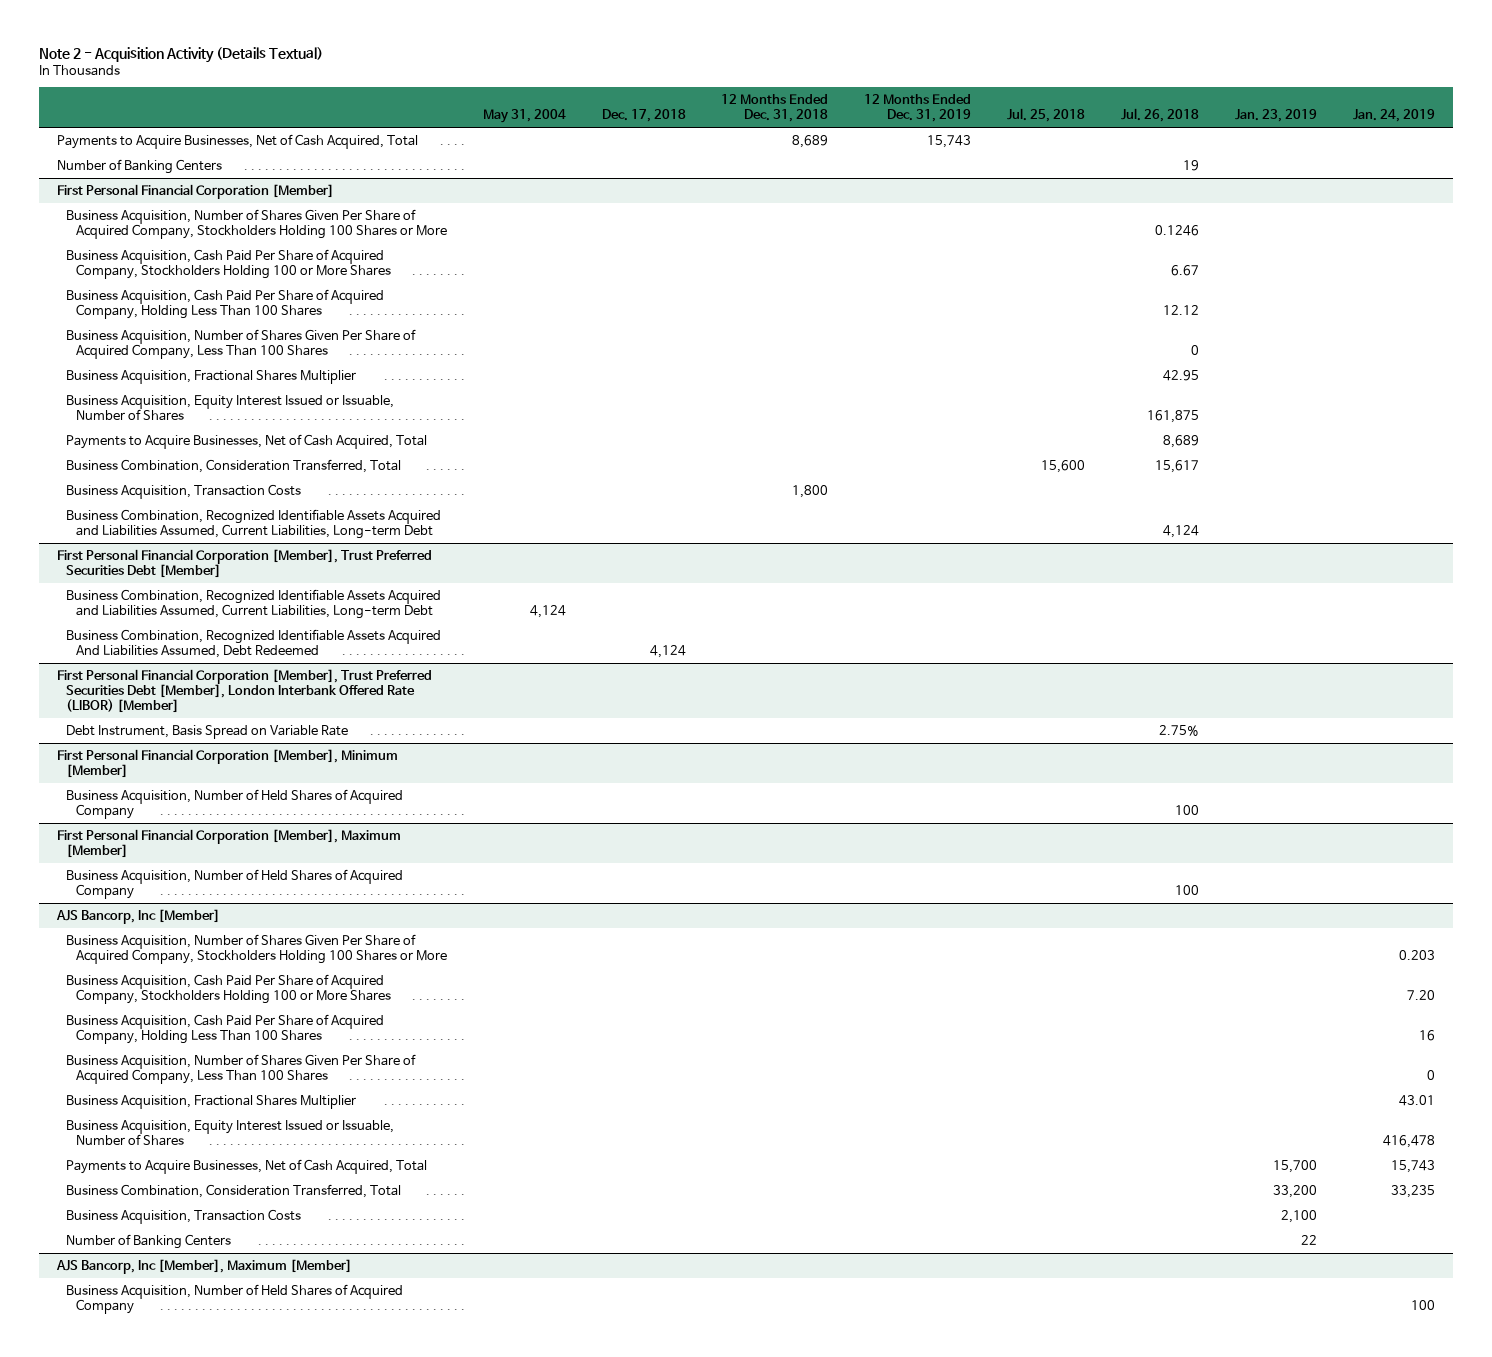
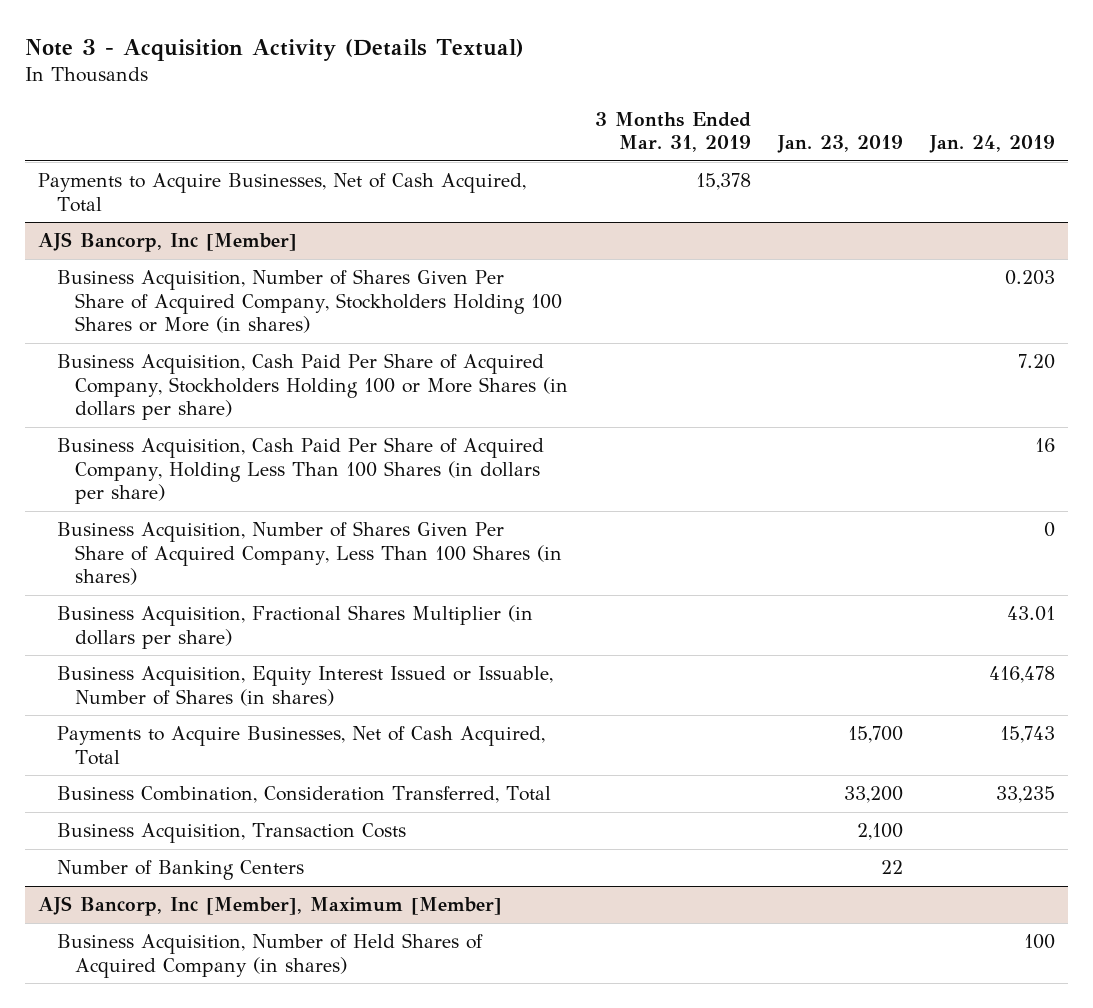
- Note 2 - Acquisition Activity (Details Textual)
+ Note 3 - Acquisition Activity (Details Textual)
- | May 31, 2004 | Dec. 17, 2018 | 12 Months Ended Dec. 31, 2018 | 12 Months Ended Dec. 31, 2019 | Jul. 25, 2018 | Jul. 26, 2018 | Jan. 23, 2019 | Jan. 24, 2019
+ | 3 Months Ended Mar. 31, 2019 | Jan. 23, 2019 | Jan. 24, 2019
- Number of Banking Centers | | | | | | 19 | |
- First Personal Financial Corporation [Member]
- Business Acquisition, Number of Shares Given Per Share of Acquired Company, Stockholders Holding 100 Shares or More | | | | | | 0.1246 | |
- Business Acquisition, Cash Paid Per Share of Acquired Company, Stockholders Holding 100 or More Shares | | | | | | 6.67 | |
- Business Acquisition, Cash Paid Per Share of Acquired Company, Holding Less Than 100 Shares | | | | | | 12.12 | |
- Business Acquisition, Number of Shares Given Per Share of Acquired Company, Less Than 100 Shares | | | | | | 0 | |
- Business Acquisition, Fractional Shares Multiplier | | | | | | 42.95 | |
- Business Acquisition, Equity Interest Issued or Issuable, Number of Shares | | | | | | 161,875 | |
- Payments to Acquire Businesses, Net of Cash Acquired, Total | | | | | | 8,689 | |
- Business Combination, Consideration Transferred, Total | | | | | 15,600 | 15,617 | |
- Business Acquisition, Transaction Costs | | | 1,800 | | | | |
- Business Combination, Recognized Identifiable Assets Acquired and Liabilities Assumed, Current Liabilities, Long-term Debt | | | | | | 4,124 | |
- First Personal Financial Corporation [Member], Trust Preferred Securities Debt [Member]
- Business Combination, Recognized Identifiable Assets Acquired and Liabilities Assumed, Current Liabilities, Long-term Debt | 4,124 | | | | | | |
- Business Combination, Recognized Identifiable Assets Acquired And Liabilities Assumed, Debt Redeemed | | 4,124 | | | | | |
- First Personal Financial Corporation [Member], Trust Preferred Securities Debt [Member], London Interbank Offered Rate (LIBOR) [Member]
- Debt Instrument, Basis Spread on Variable Rate | | | | | | 2.75% | |
- First Personal Financial Corporation [Member], Minimum [Member]
- Business Acquisition, Number of Held Shares of Acquired Company | | | | | | 100 | |
- First Personal Financial Corporation [Member], Maximum [Member]
- Business Acquisition, Number of Held Shares of Acquired Company | | | | | | 100 | |
@ AJS Bancorp, Inc [Member]
- Business Acquisition, Number of Shares Given Per Share of Acquired Company, Stockholders Holding 100 Shares or More | | | | | | | | 0.203
- Business Acquisition, Cash Paid Per Share of Acquired Company, Stockholders Holding 100 or More Shares | | | | | | | | 7.20
- Business Acquisition, Cash Paid Per Share of Acquired Company, Holding Less Than 100 Shares | | | | | | | | 16
- Business Acquisition, Number of Shares Given Per Share of Acquired Company, Less Than 100 Shares | | | | | | | | 0
- Business Acquisition, Fractional Shares Multiplier | | | | | | | | 43.01
- Business Acquisition, Equity Interest Issued or Issuable, Number of Shares | | | | | | | | 416,478
+ Business Acquisition, Number of Shares Given Per Share of Acquired Company, Stockholders Holding 100 Shares or More (in shares) | | | 0.203
+ Business Acquisition, Cash Paid Per Share of Acquired Company, Stockholders Holding 100 or More Shares (in dollars per share) | | | 7.20
+ Business Acquisition, Cash Paid Per Share of Acquired Company, Holding Less Than 100 Shares (in dollars per share) | | | 16
+ Business Acquisition, Number of Shares Given Per Share of Acquired Company, Less Than 100 Shares (in shares) | | | 0
+ Business Acquisition, Fractional Shares Multiplier (in dollars per share) | | | 43.01
+ Business Acquisition, Equity Interest Issued or Issuable, Number of Shares (in shares) | | | 416,478
@ AJS Bancorp, Inc [Member], Maximum [Member]
- Business Acquisition, Number of Held Shares of Acquired Company | | | | | | | | 100
+ Business Acquisition, Number of Held Shares of Acquired Company (in shares) | | | 100

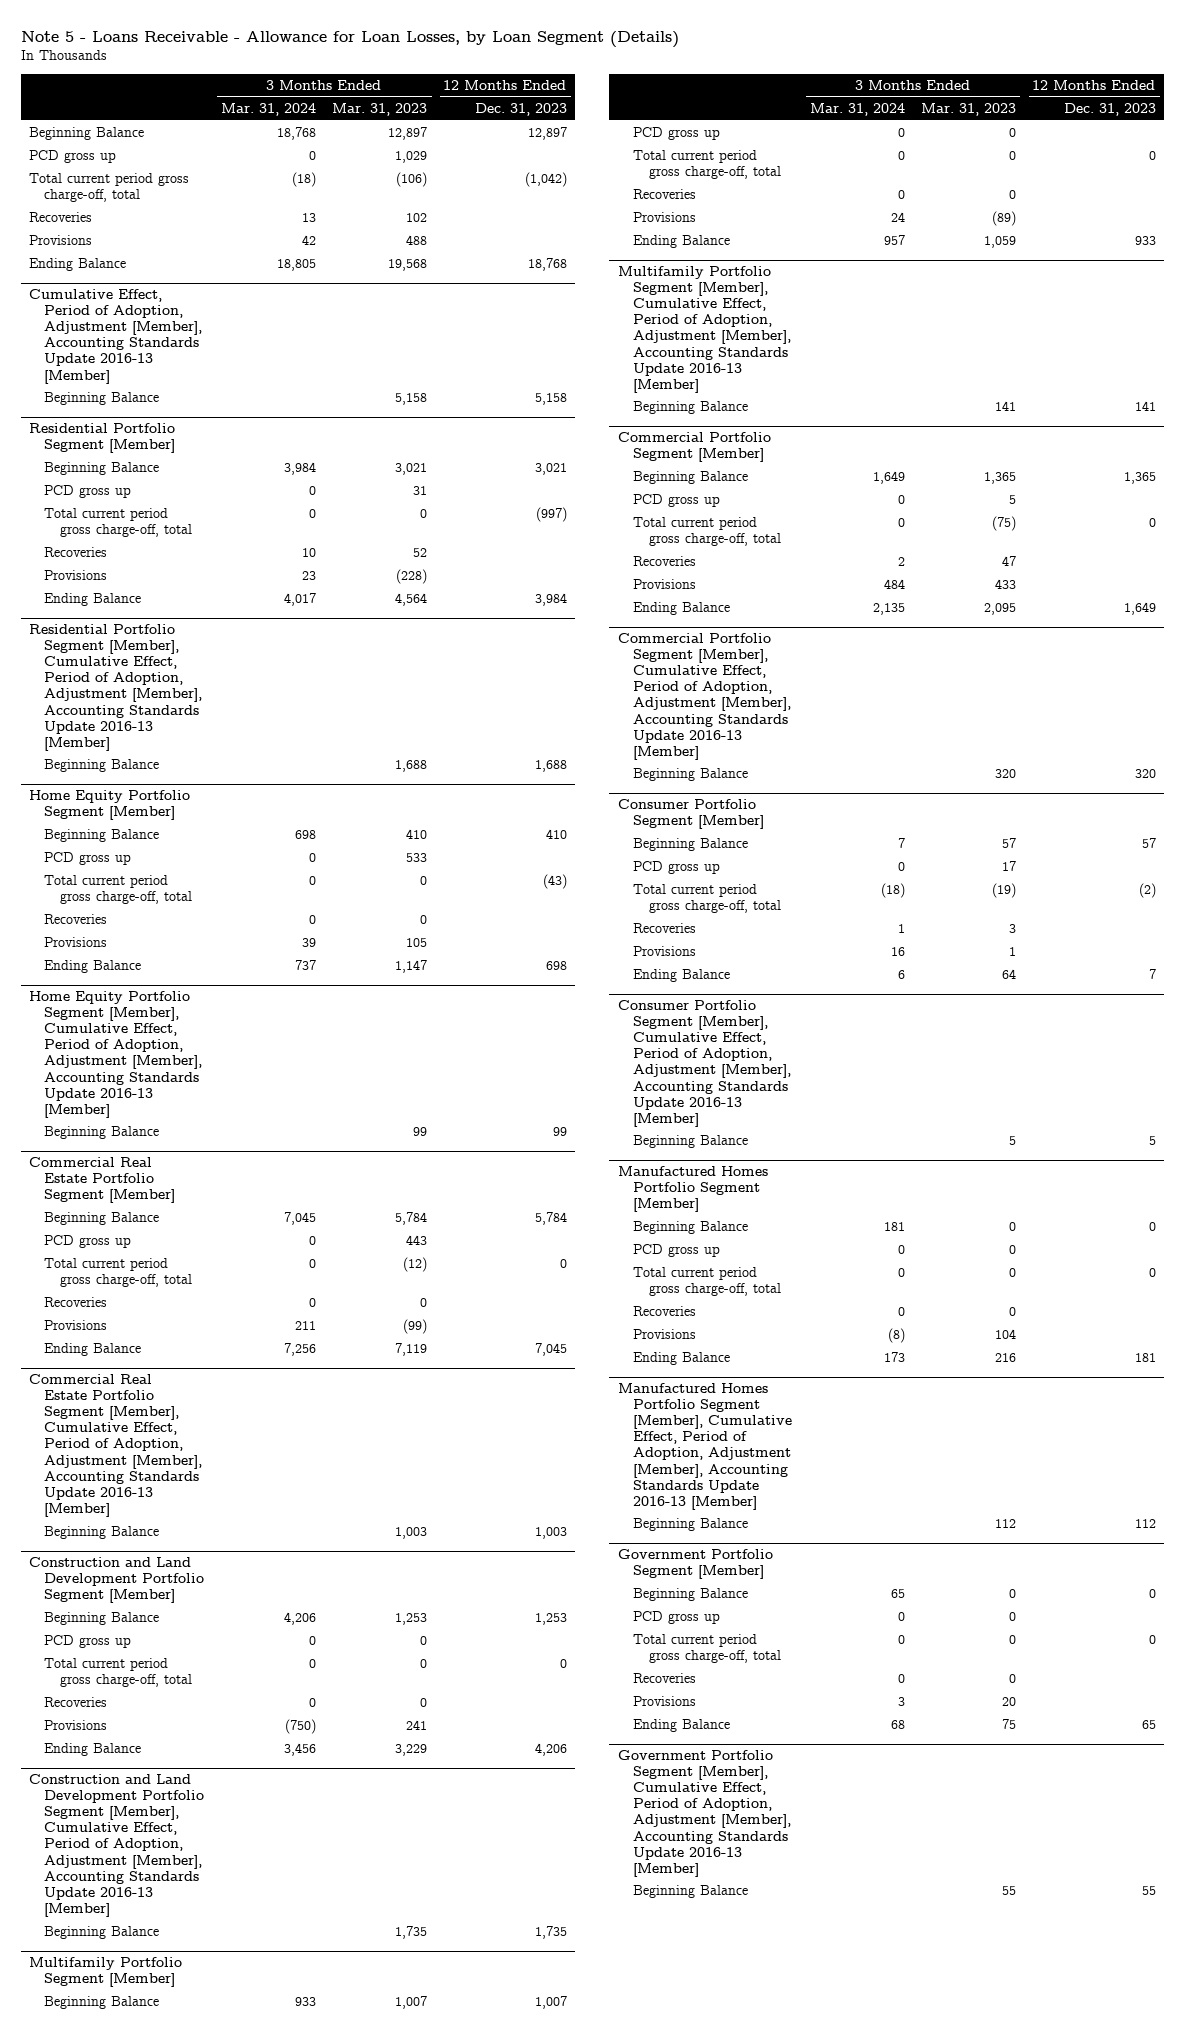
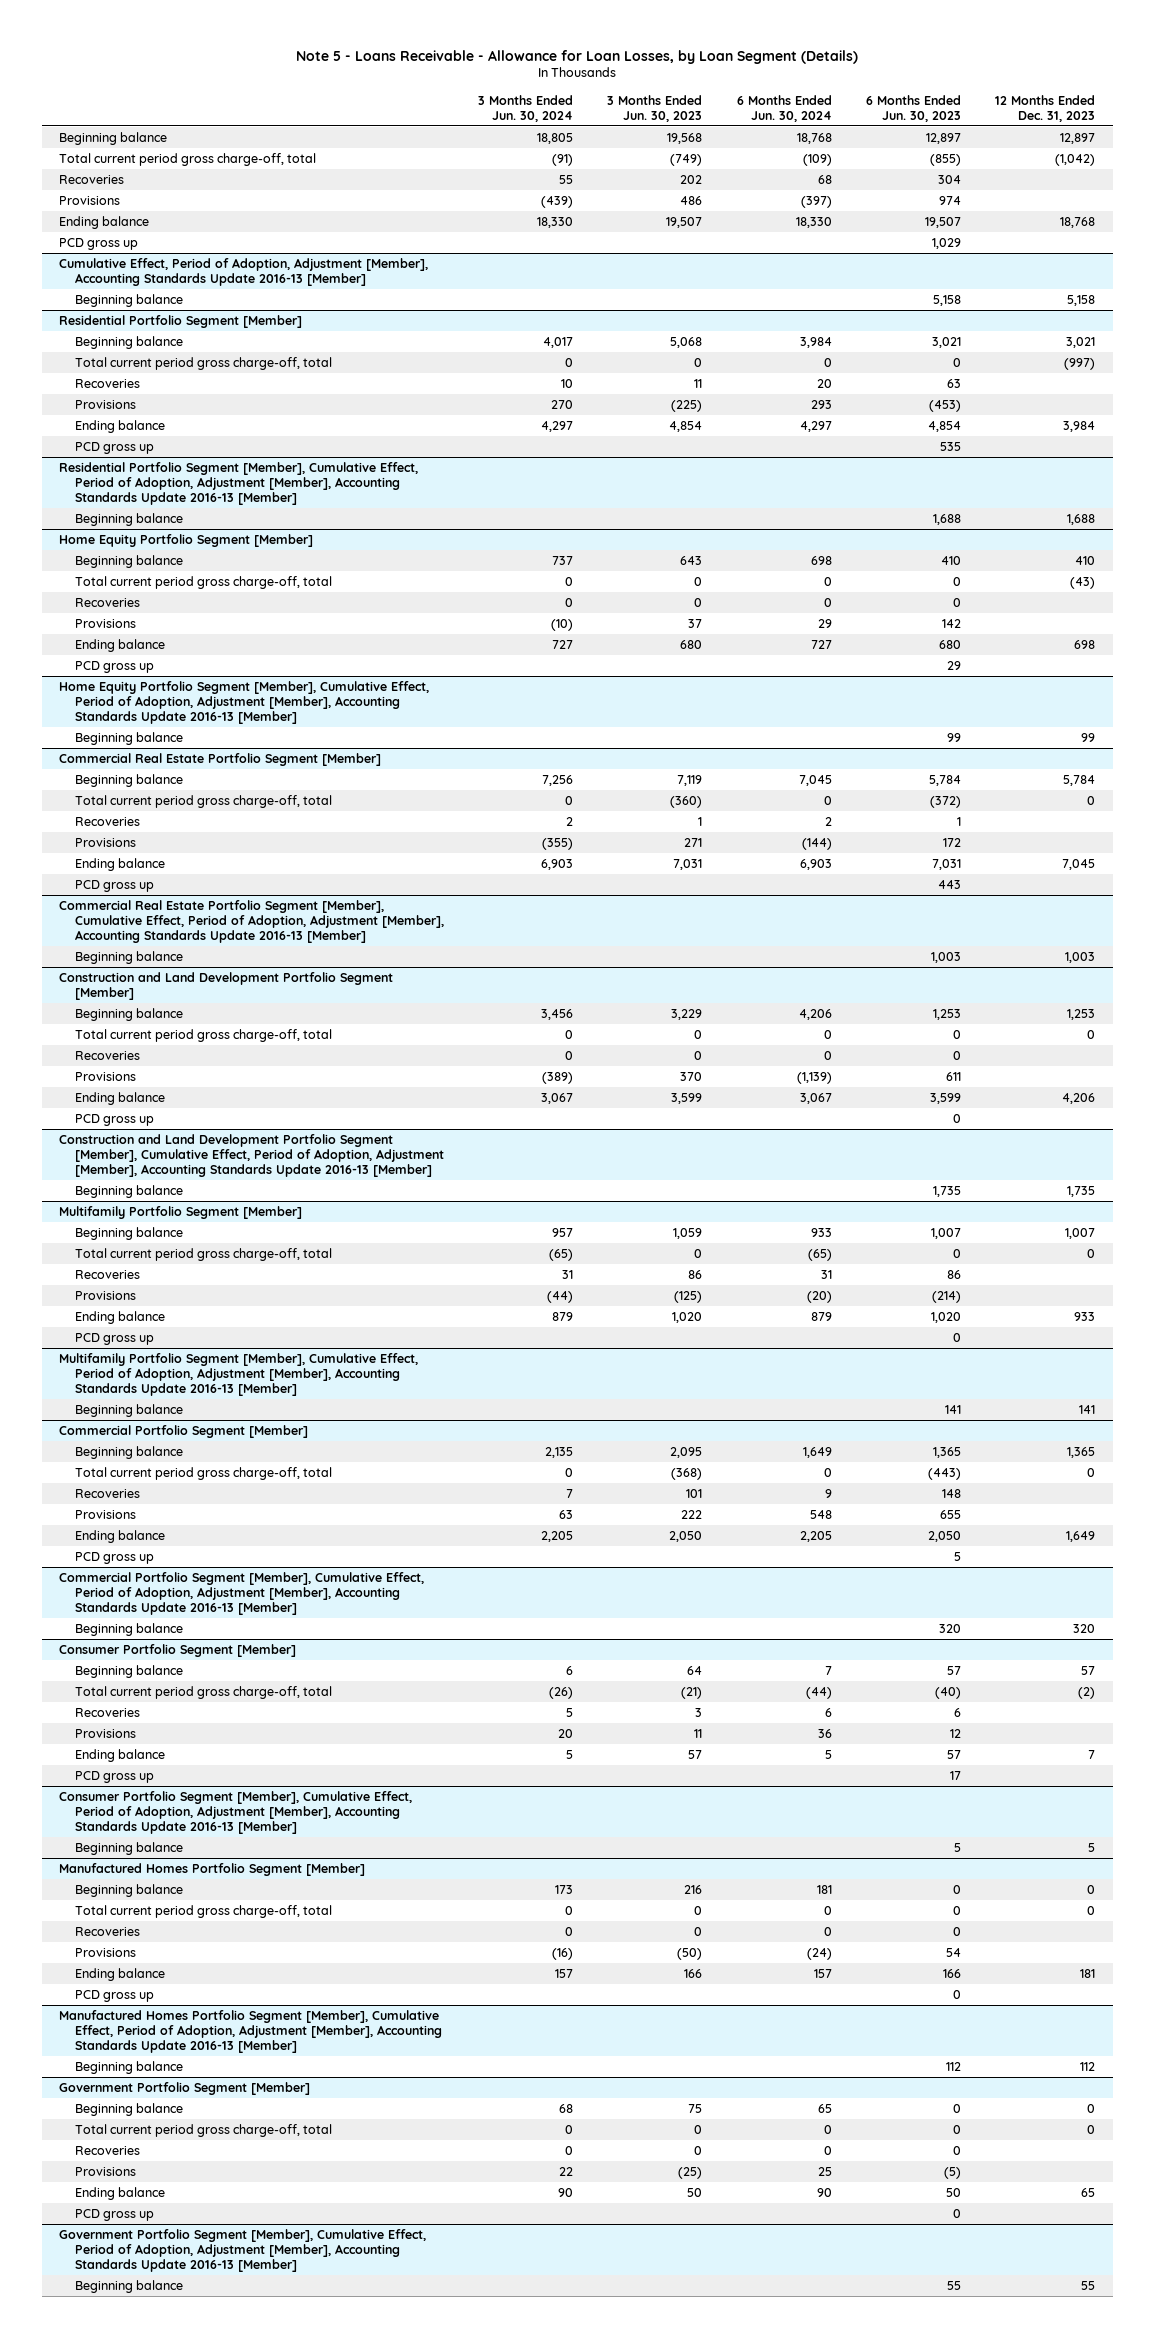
- | 3 Months Ended Mar. 31, 2024 | 3 Months Ended Mar. 31, 2023 | 12 Months Ended Dec. 31, 2023
+ | 3 Months Ended Jun. 30, 2024 | 3 Months Ended Jun. 30, 2023 | 6 Months Ended Jun. 30, 2024 | 6 Months Ended Jun. 30, 2023 | 12 Months Ended Dec. 31, 2023
- Beginning Balance | 18,768 | 12,897 | 12,897
+ Beginning balance | 18,805 | 19,568 | 18,768 | 12,897 | 12,897
- Ending Balance | 18,805 | 19,568 | 18,768
+ Ending balance | 18,330 | 19,507 | 18,330 | 19,507 | 18,768
moved down: PCD gross up | | | | 1,029 |
@ Cumulative Effect, Period of Adoption, Adjustment [Member], Accounting Standards Update 2016-13 [Member]
- Beginning Balance | | 5,158 | 5,158
+ Beginning balance | | | | 5,158 | 5,158
@ Residential Portfolio Segment [Member]
- Beginning Balance | 3,984 | 3,021 | 3,021
+ Beginning balance | 4,017 | 5,068 | 3,984 | 3,021 | 3,021
- Ending Balance | 4,017 | 4,564 | 3,984
+ Ending balance | 4,297 | 4,854 | 4,297 | 4,854 | 3,984
moved down: PCD gross up | | | | 535 |
@ Residential Portfolio Segment [Member], Cumulative Effect, Period of Adoption, Adjustment [Member], Accounting Standards Update 2016-13 [Member]
- Beginning Balance | | 1,688 | 1,688
+ Beginning balance | | | | 1,688 | 1,688
@ Home Equity Portfolio Segment [Member]
- Beginning Balance | 698 | 410 | 410
+ Beginning balance | 737 | 643 | 698 | 410 | 410
- Ending Balance | 737 | 1,147 | 698
+ Ending balance | 727 | 680 | 727 | 680 | 698
moved down: PCD gross up | | | | 29 |
@ Home Equity Portfolio Segment [Member], Cumulative Effect, Period of Adoption, Adjustment [Member], Accounting Standards Update 2016-13 [Member]
- Beginning Balance | | 99 | 99
+ Beginning balance | | | | 99 | 99
@ Commercial Real Estate Portfolio Segment [Member]
- Beginning Balance | 7,045 | 5,784 | 5,784
+ Beginning balance | 7,256 | 7,119 | 7,045 | 5,784 | 5,784
- Ending Balance | 7,256 | 7,119 | 7,045
+ Ending balance | 6,903 | 7,031 | 6,903 | 7,031 | 7,045
moved down: PCD gross up | | | | 443 |
@ Commercial Real Estate Portfolio Segment [Member], Cumulative Effect, Period of Adoption, Adjustment [Member], Accounting Standards Update 2016-13 [Member]
- Beginning Balance | | 1,003 | 1,003
+ Beginning balance | | | | 1,003 | 1,003
@ Construction and Land Development Portfolio Segment [Member]
- Beginning Balance | 4,206 | 1,253 | 1,253
+ Beginning balance | 3,456 | 3,229 | 4,206 | 1,253 | 1,253
- Ending Balance | 3,456 | 3,229 | 4,206
+ Ending balance | 3,067 | 3,599 | 3,067 | 3,599 | 4,206
moved down: PCD gross up | | | | 0 |
@ Construction and Land Development Portfolio Segment [Member], Cumulative Effect, Period of Adoption, Adjustment [Member], Accounting Standards Update 2016-13 [Member]
- Beginning Balance | | 1,735 | 1,735
+ Beginning balance | | | | 1,735 | 1,735
@ Multifamily Portfolio Segment [Member]
- Beginning Balance | 933 | 1,007 | 1,007
+ Beginning balance | 957 | 1,059 | 933 | 1,007 | 1,007
- Ending Balance | 957 | 1,059 | 933
+ Ending balance | 879 | 1,020 | 879 | 1,020 | 933
moved down: PCD gross up | | | | 0 |
@ Multifamily Portfolio Segment [Member], Cumulative Effect, Period of Adoption, Adjustment [Member], Accounting Standards Update 2016-13 [Member]
- Beginning Balance | | 141 | 141
+ Beginning balance | | | | 141 | 141
@ Commercial Portfolio Segment [Member]
- Beginning Balance | 1,649 | 1,365 | 1,365
+ Beginning balance | 2,135 | 2,095 | 1,649 | 1,365 | 1,365
- Ending Balance | 2,135 | 2,095 | 1,649
+ Ending balance | 2,205 | 2,050 | 2,205 | 2,050 | 1,649
moved down: PCD gross up | | | | 5 |
@ Commercial Portfolio Segment [Member], Cumulative Effect, Period of Adoption, Adjustment [Member], Accounting Standards Update 2016-13 [Member]
- Beginning Balance | | 320 | 320
+ Beginning balance | | | | 320 | 320
@ Consumer Portfolio Segment [Member]
- Beginning Balance | 7 | 57 | 57
+ Beginning balance | 6 | 64 | 7 | 57 | 57
- Ending Balance | 6 | 64 | 7
+ Ending balance | 5 | 57 | 5 | 57 | 7
moved down: PCD gross up | | | | 17 |
@ Consumer Portfolio Segment [Member], Cumulative Effect, Period of Adoption, Adjustment [Member], Accounting Standards Update 2016-13 [Member]
- Beginning Balance | | 5 | 5
+ Beginning balance | | | | 5 | 5
@ Manufactured Homes Portfolio Segment [Member]
- Beginning Balance | 181 | 0 | 0
+ Beginning balance | 173 | 216 | 181 | 0 | 0
- Ending Balance | 173 | 216 | 181
+ Ending balance | 157 | 166 | 157 | 166 | 181
moved down: PCD gross up | | | | 0 |
@ Manufactured Homes Portfolio Segment [Member], Cumulative Effect, Period of Adoption, Adjustment [Member], Accounting Standards Update 2016-13 [Member]
- Beginning Balance | | 112 | 112
+ Beginning balance | | | | 112 | 112
@ Government Portfolio Segment [Member]
- Beginning Balance | 65 | 0 | 0
+ Beginning balance | 68 | 75 | 65 | 0 | 0
- Ending Balance | 68 | 75 | 65
+ Ending balance | 90 | 50 | 90 | 50 | 65
moved down: PCD gross up | | | | 0 |
@ Government Portfolio Segment [Member], Cumulative Effect, Period of Adoption, Adjustment [Member], Accounting Standards Update 2016-13 [Member]
- Beginning Balance | | 55 | 55
+ Beginning balance | | | | 55 | 55

